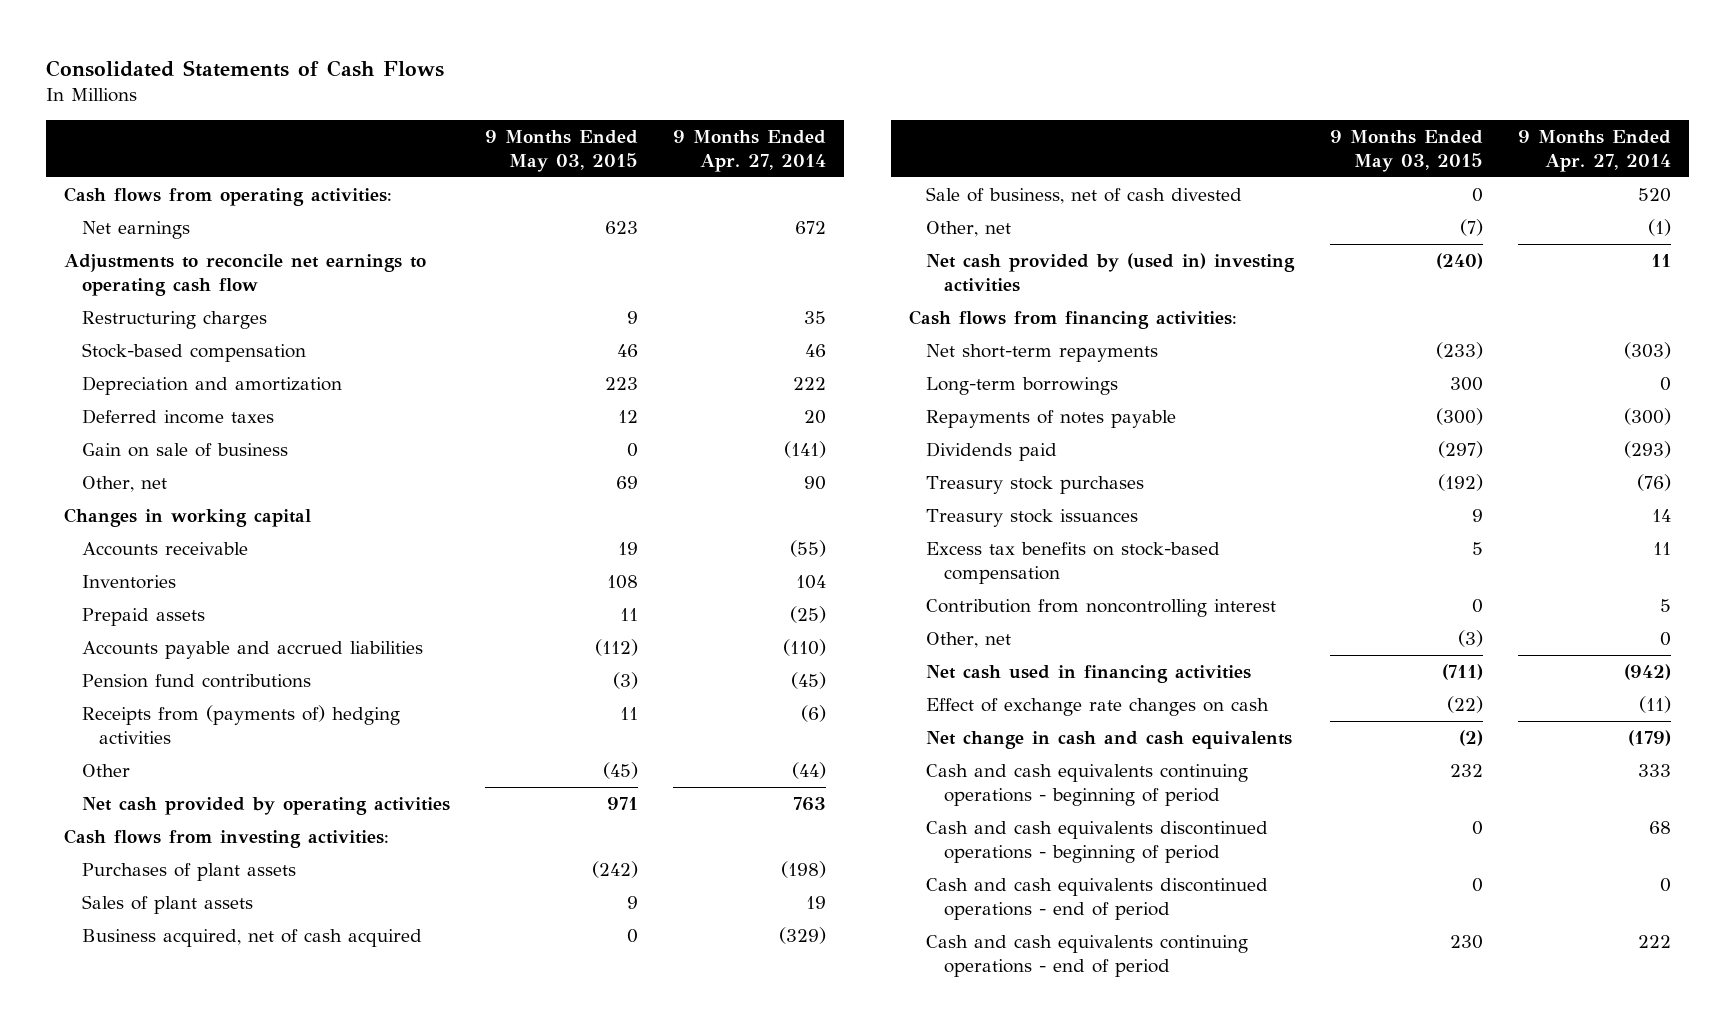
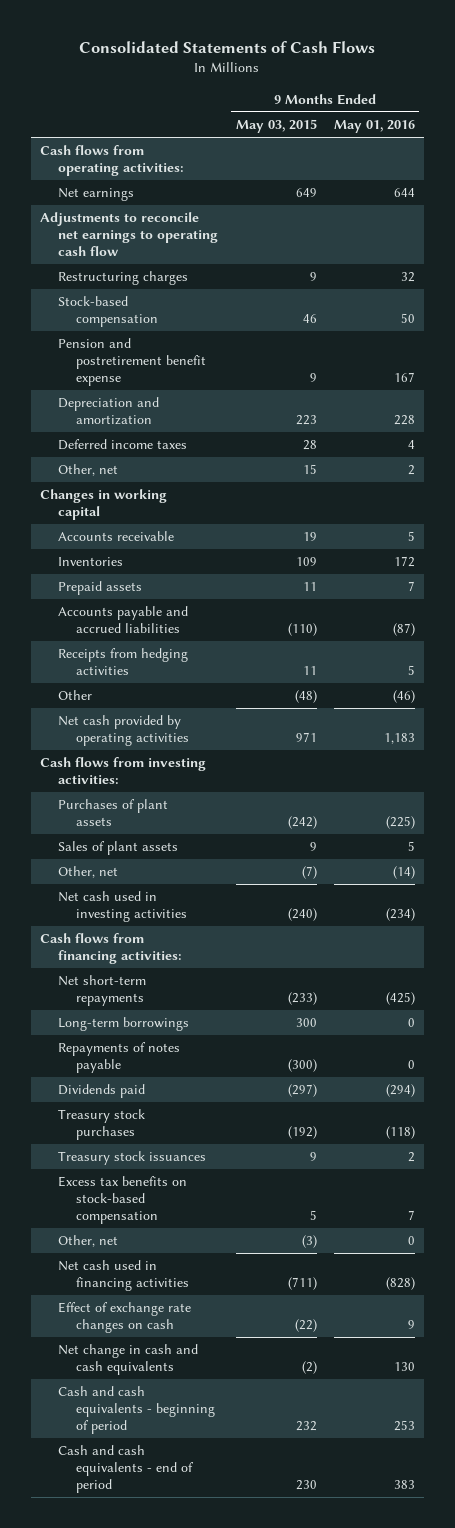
- | 9 Months Ended May 03, 2015 | 9 Months Ended Apr. 27, 2014
+ | 9 Months Ended May 03, 2015 | 9 Months Ended May 01, 2016
- Net earnings | 623 | 672
+ Net earnings | 649 | 644
+ Pension and postretirement benefit expense | 9 | 167
- Deferred income taxes | 12 | 20
- Gain on sale of business | 0 | (141)
- Other, net | 69 | 90
+ Deferred income taxes | 28 | 4
+ Other, net | 15 | 2
- Inventories | 108 | 104
+ Inventories | 109 | 172
- Accounts payable and accrued liabilities | (112) | (110)
- Pension fund contributions | (3) | (45)
- Receipts from (payments of) hedging activities | 11 | (6)
- Other | (45) | (44)
+ Accounts payable and accrued liabilities | (110) | (87)
+ Receipts from hedging activities | 11 | 5
+ Other | (48) | (46)
- Business acquired, net of cash acquired | 0 | (329)
- Sale of business, net of cash divested | 0 | 520
- Net cash provided by (used in) investing activities | (240) | 11
+ Net cash used in investing activities | (240) | (234)
- Contribution from noncontrolling interest | 0 | 5
- Cash and cash equivalents continuing operations - beginning of period | 232 | 333
- Cash and cash equivalents discontinued operations - beginning of period | 0 | 68
- Cash and cash equivalents discontinued operations - end of period | 0 | 0
- Cash and cash equivalents continuing operations - end of period | 230 | 222
+ Cash and cash equivalents - beginning of period | 232 | 253
+ Cash and cash equivalents - end of period | 230 | 383

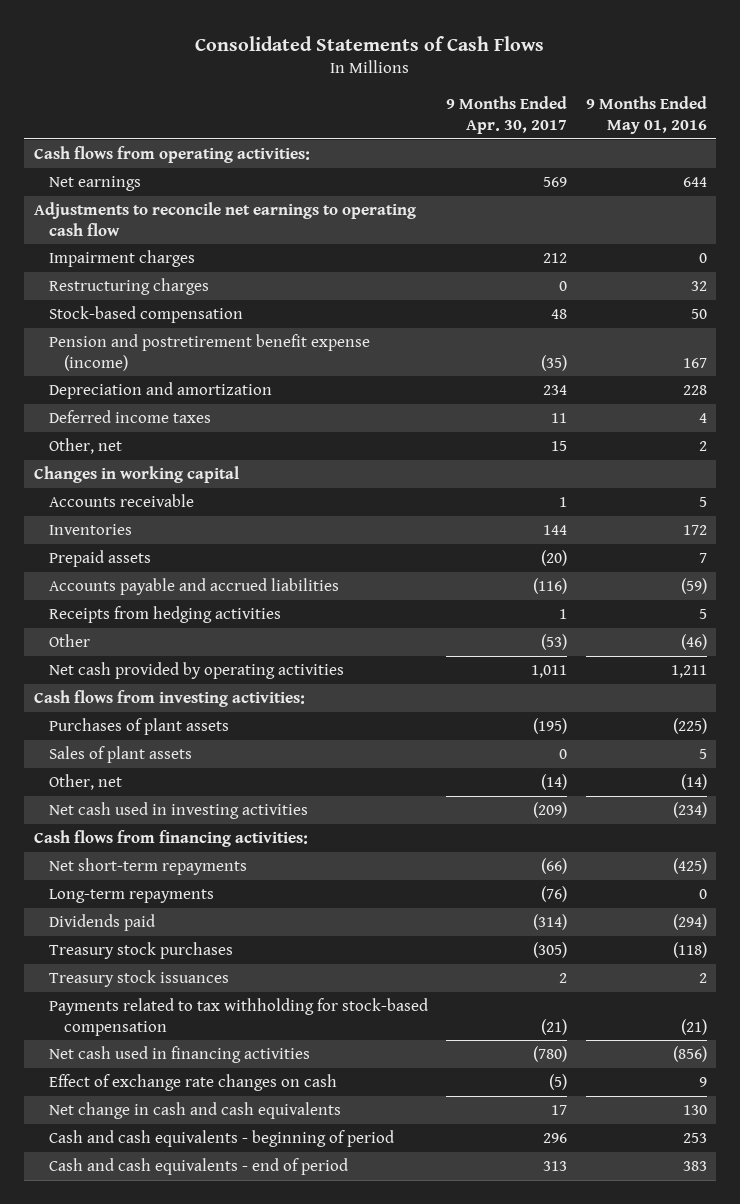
- | 9 Months Ended May 03, 2015 | 9 Months Ended May 01, 2016
+ | 9 Months Ended Apr. 30, 2017 | 9 Months Ended May 01, 2016
+ Impairment charges | 212 | 0
- Pension and postretirement benefit expense | 9 | 167
+ Pension and postretirement benefit expense (income) | (35) | 167
- Accounts payable and accrued liabilities | (110) | (87)
+ Accounts payable and accrued liabilities | (116) | (59)
- Net cash provided by operating activities | 971 | 1,183
+ Net cash provided by operating activities | 1,011 | 1,211
- Long-term borrowings | 300 | 0
- Repayments of notes payable | (300) | 0
+ Long-term repayments | (76) | 0
- Excess tax benefits on stock-based compensation | 5 | 7
- Other, net | (3) | 0
- Net cash used in financing activities | (711) | (828)
+ Payments related to tax withholding for stock-based compensation | (21) | (21)
+ Net cash used in financing activities | (780) | (856)

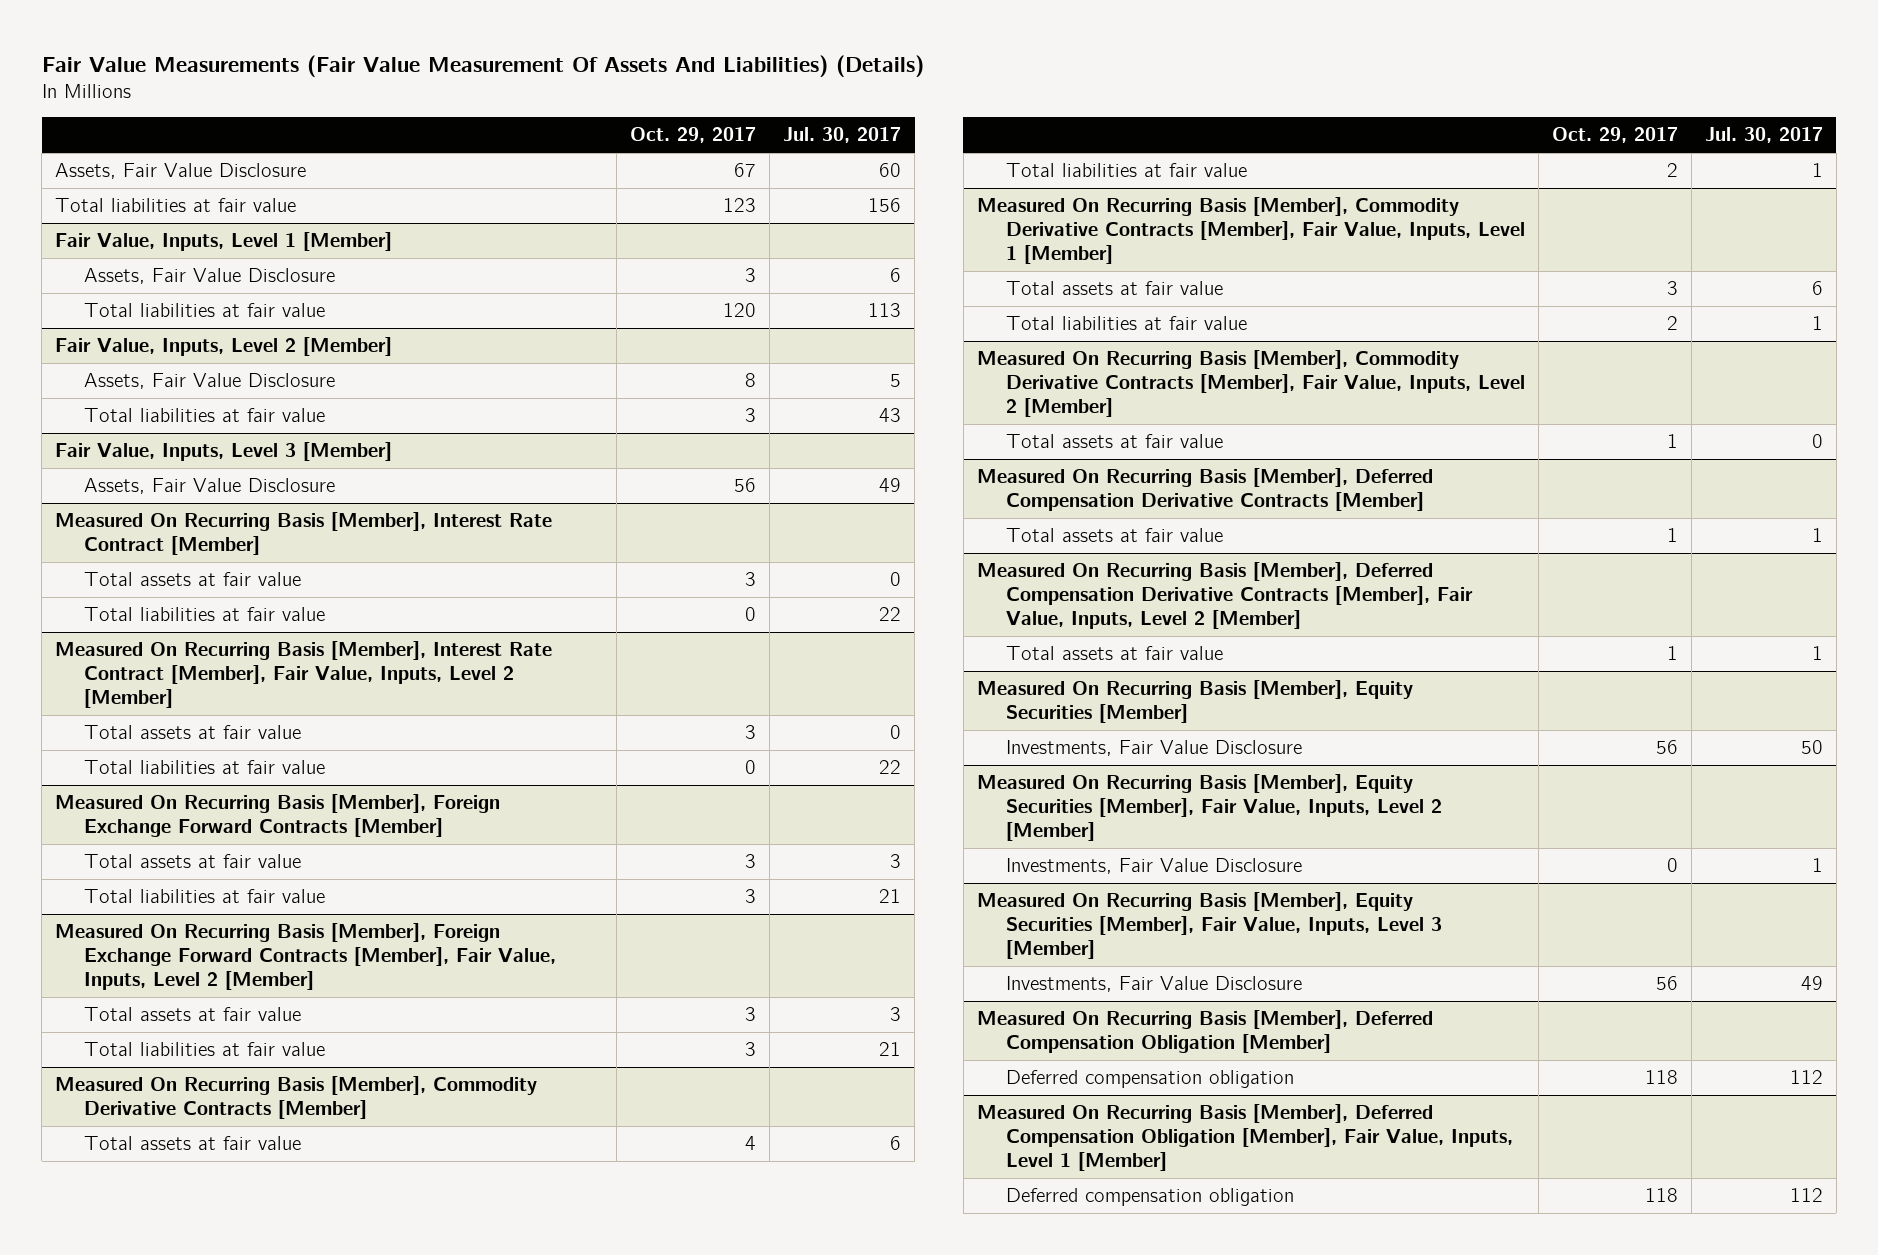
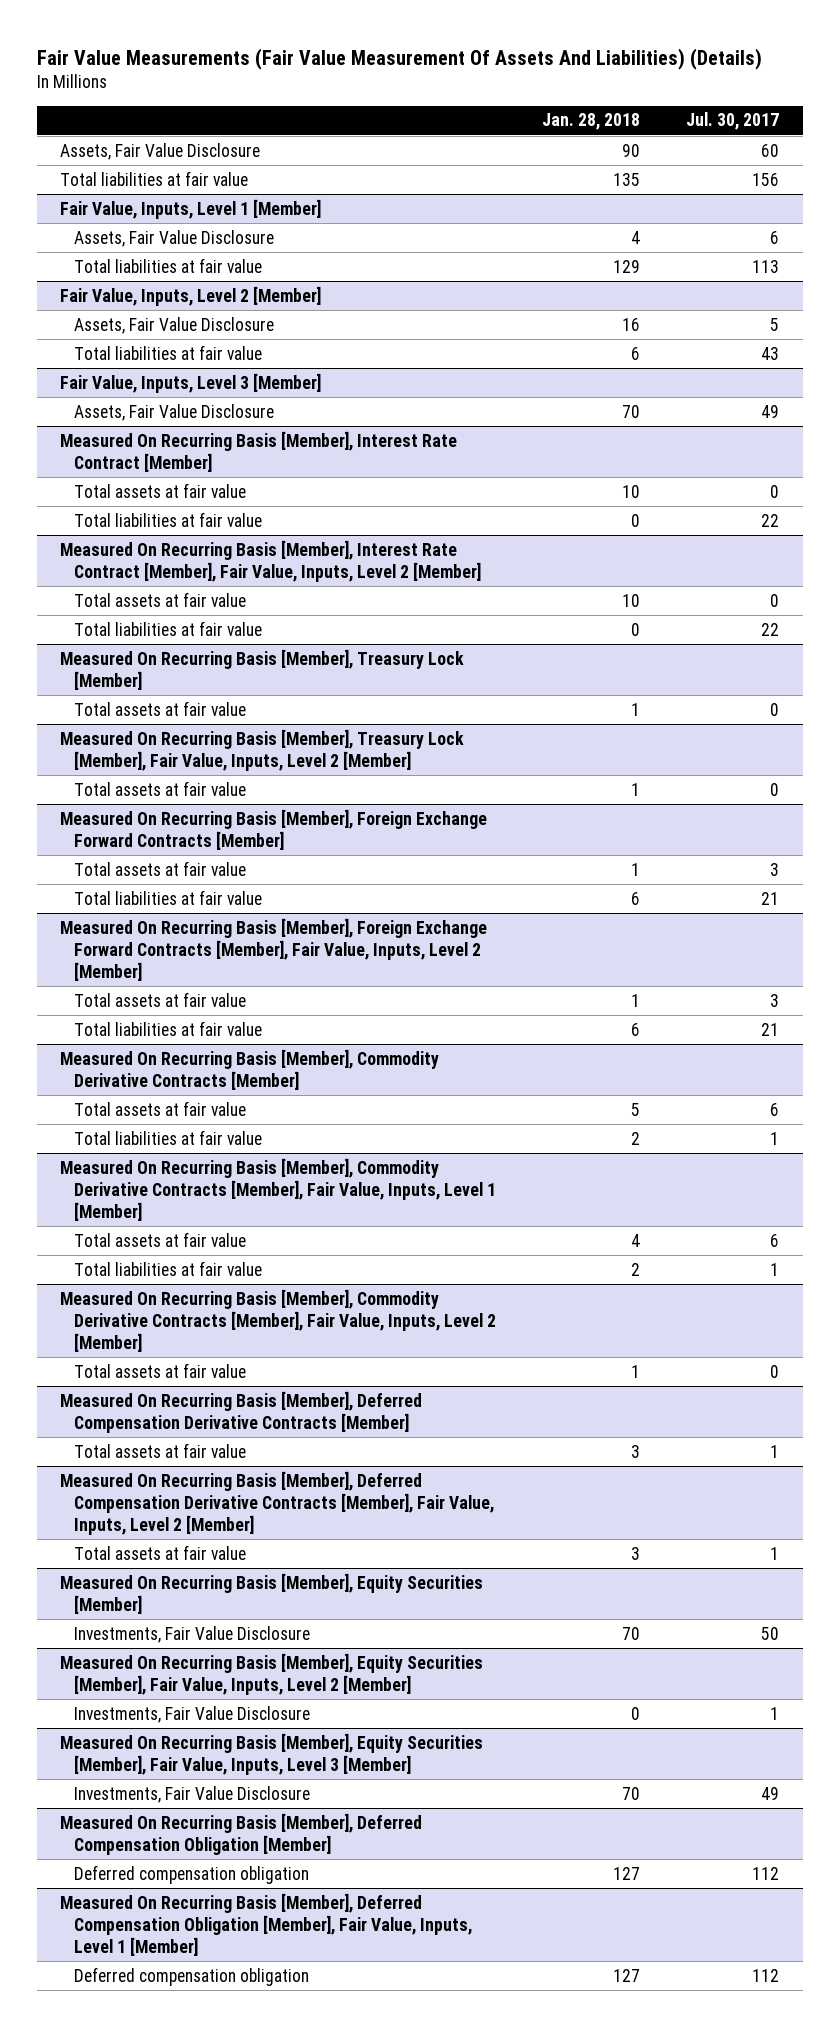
- | Oct. 29, 2017 | Jul. 30, 2017
+ | Jan. 28, 2018 | Jul. 30, 2017
+ Measured On Recurring Basis [Member], Treasury Lock [Member]
+ Total assets at fair value | 1 | 0
+ Measured On Recurring Basis [Member], Treasury Lock [Member], Fair Value, Inputs, Level 2 [Member]
+ Total assets at fair value | 1 | 0

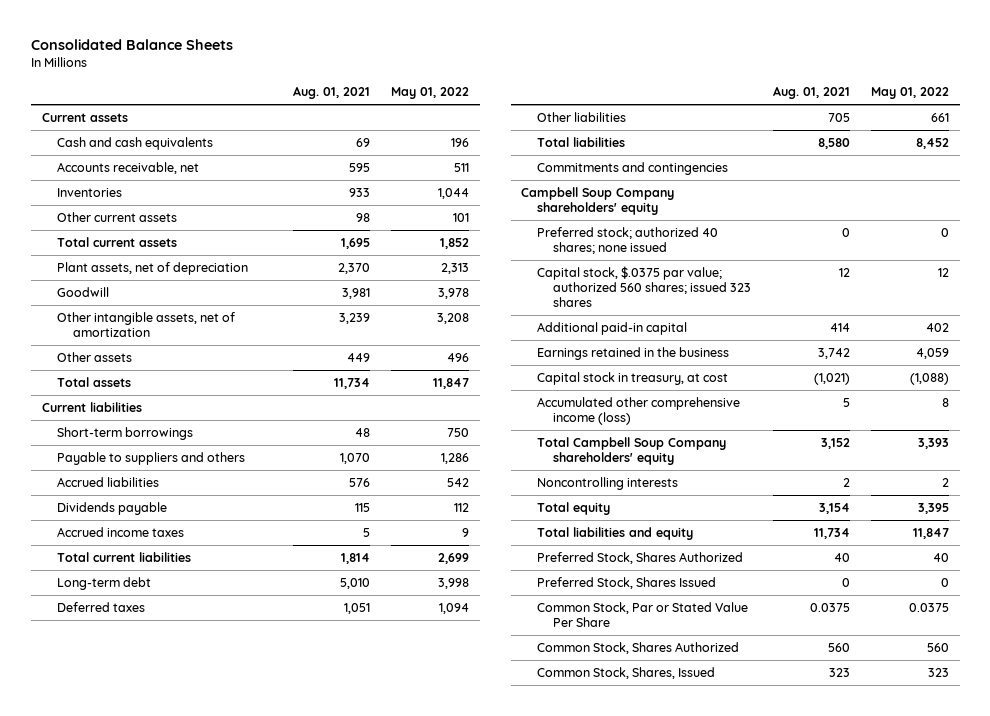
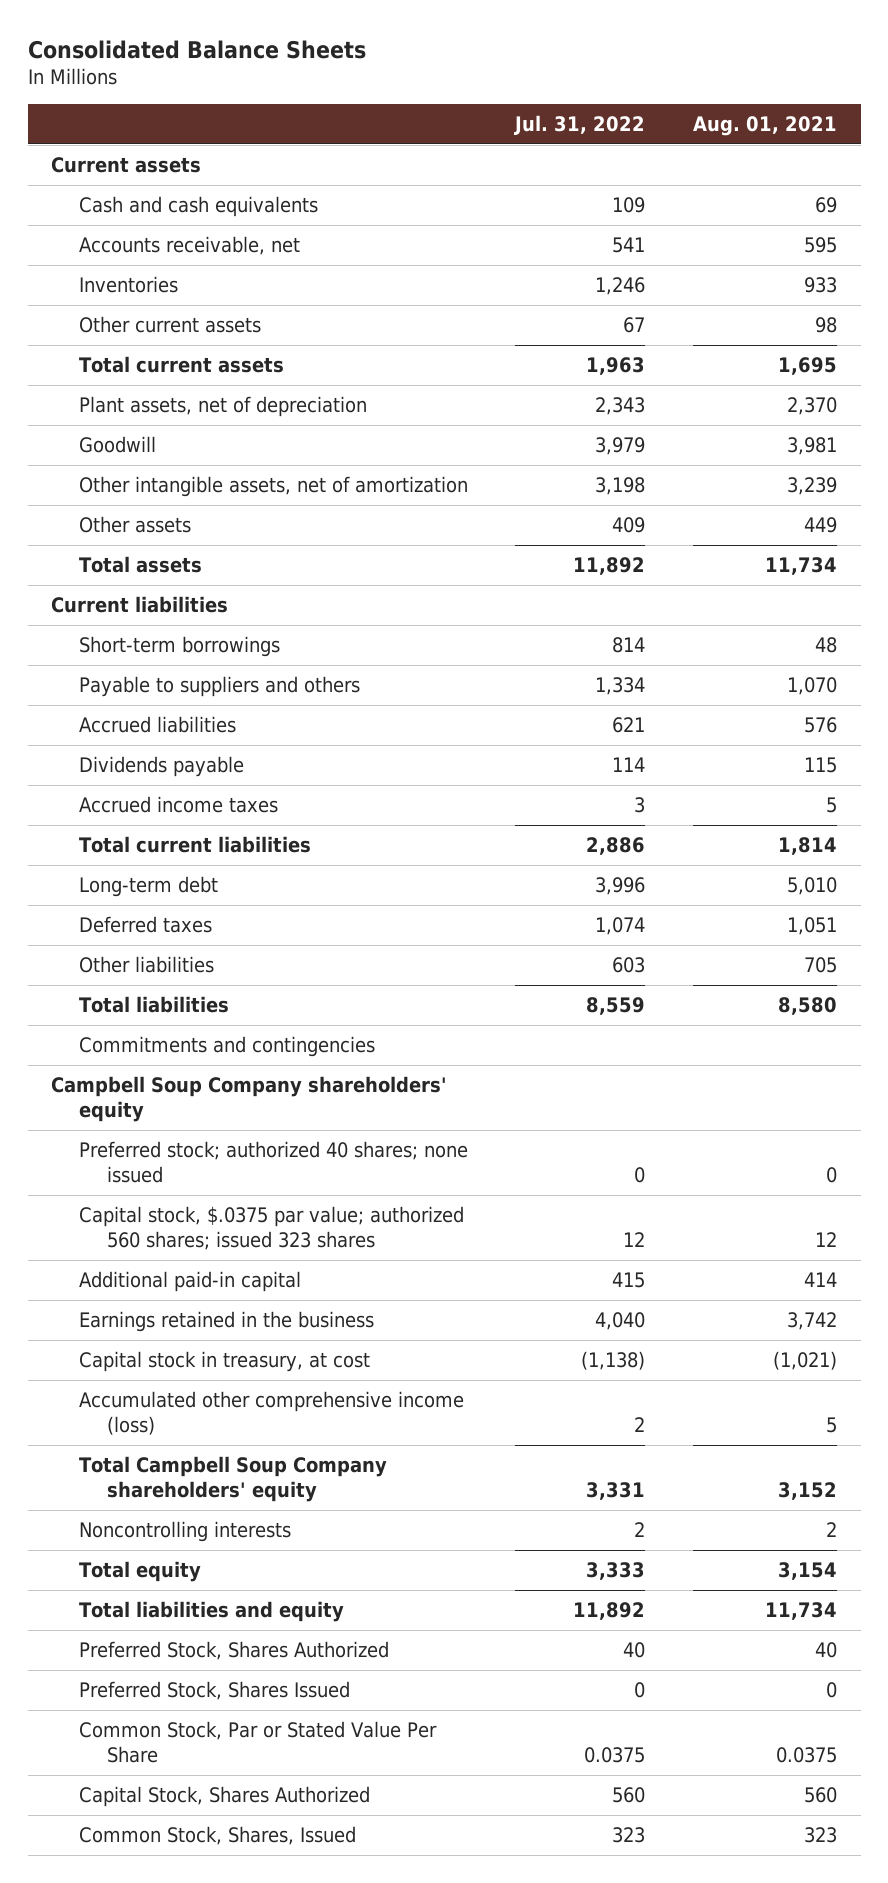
- | Aug. 01, 2021 | May 01, 2022
+ | Jul. 31, 2022 | Aug. 01, 2021
- Common Stock, Shares Authorized | 560 | 560
+ Capital Stock, Shares Authorized | 560 | 560

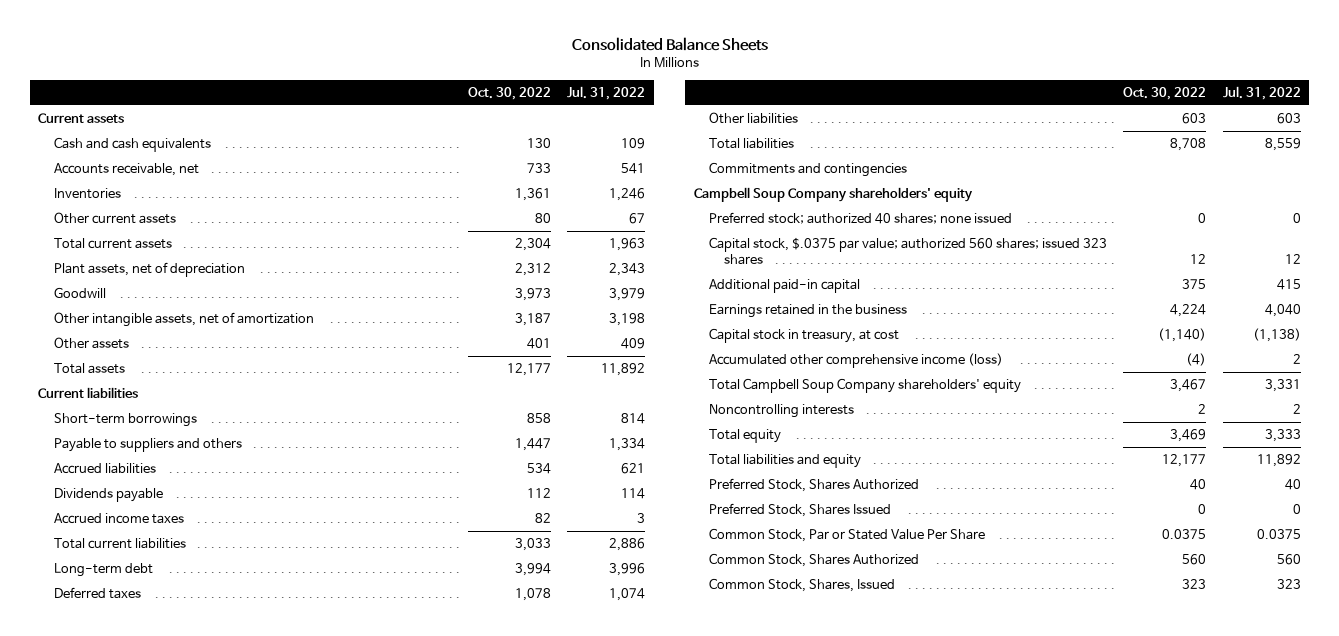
- | Jul. 31, 2022 | Aug. 01, 2021
+ | Oct. 30, 2022 | Jul. 31, 2022
- Capital Stock, Shares Authorized | 560 | 560
+ Common Stock, Shares Authorized | 560 | 560

